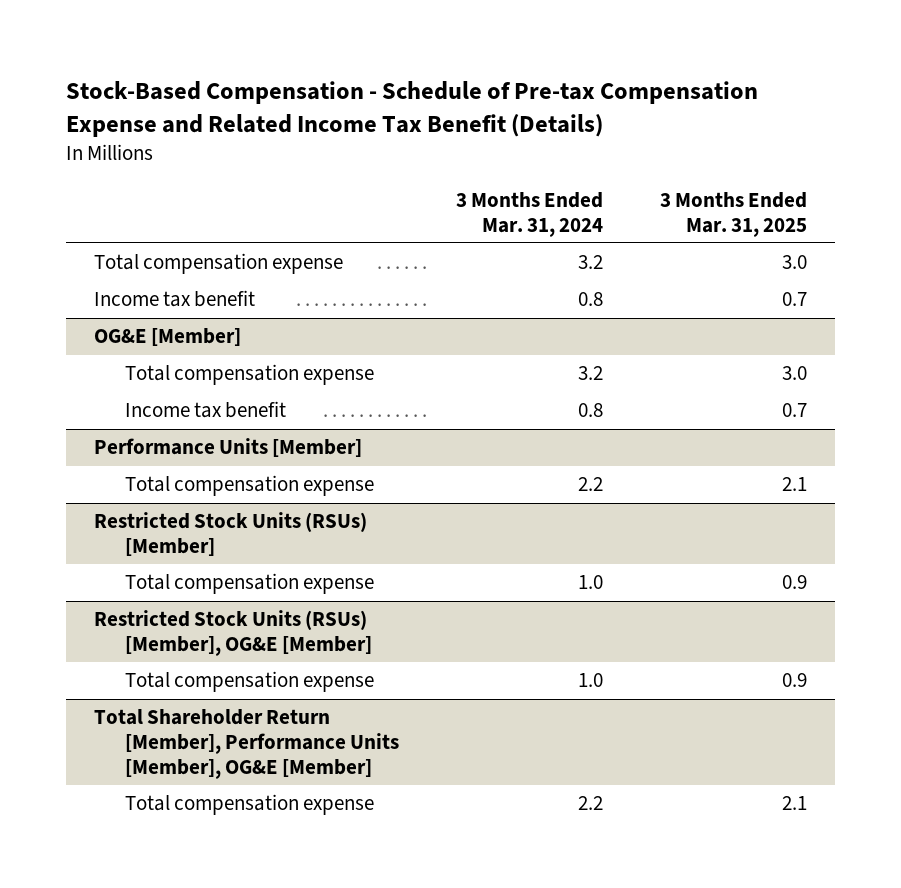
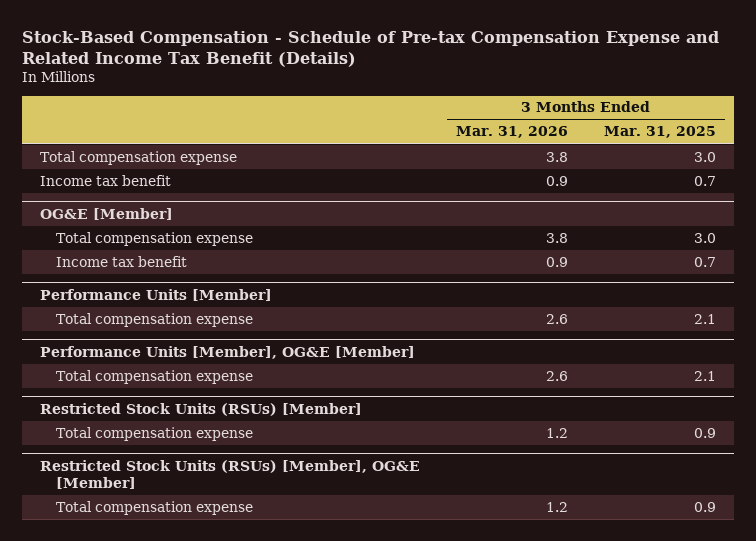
- | 3 Months Ended Mar. 31, 2024 | 3 Months Ended Mar. 31, 2025
+ | 3 Months Ended Mar. 31, 2026 | 3 Months Ended Mar. 31, 2025
+ Performance Units [Member], OG&E [Member]
+ Total compensation expense | 2.6 | 2.1
- Total Shareholder Return [Member], Performance Units [Member], OG&E [Member]
- Total compensation expense | 2.2 | 2.1

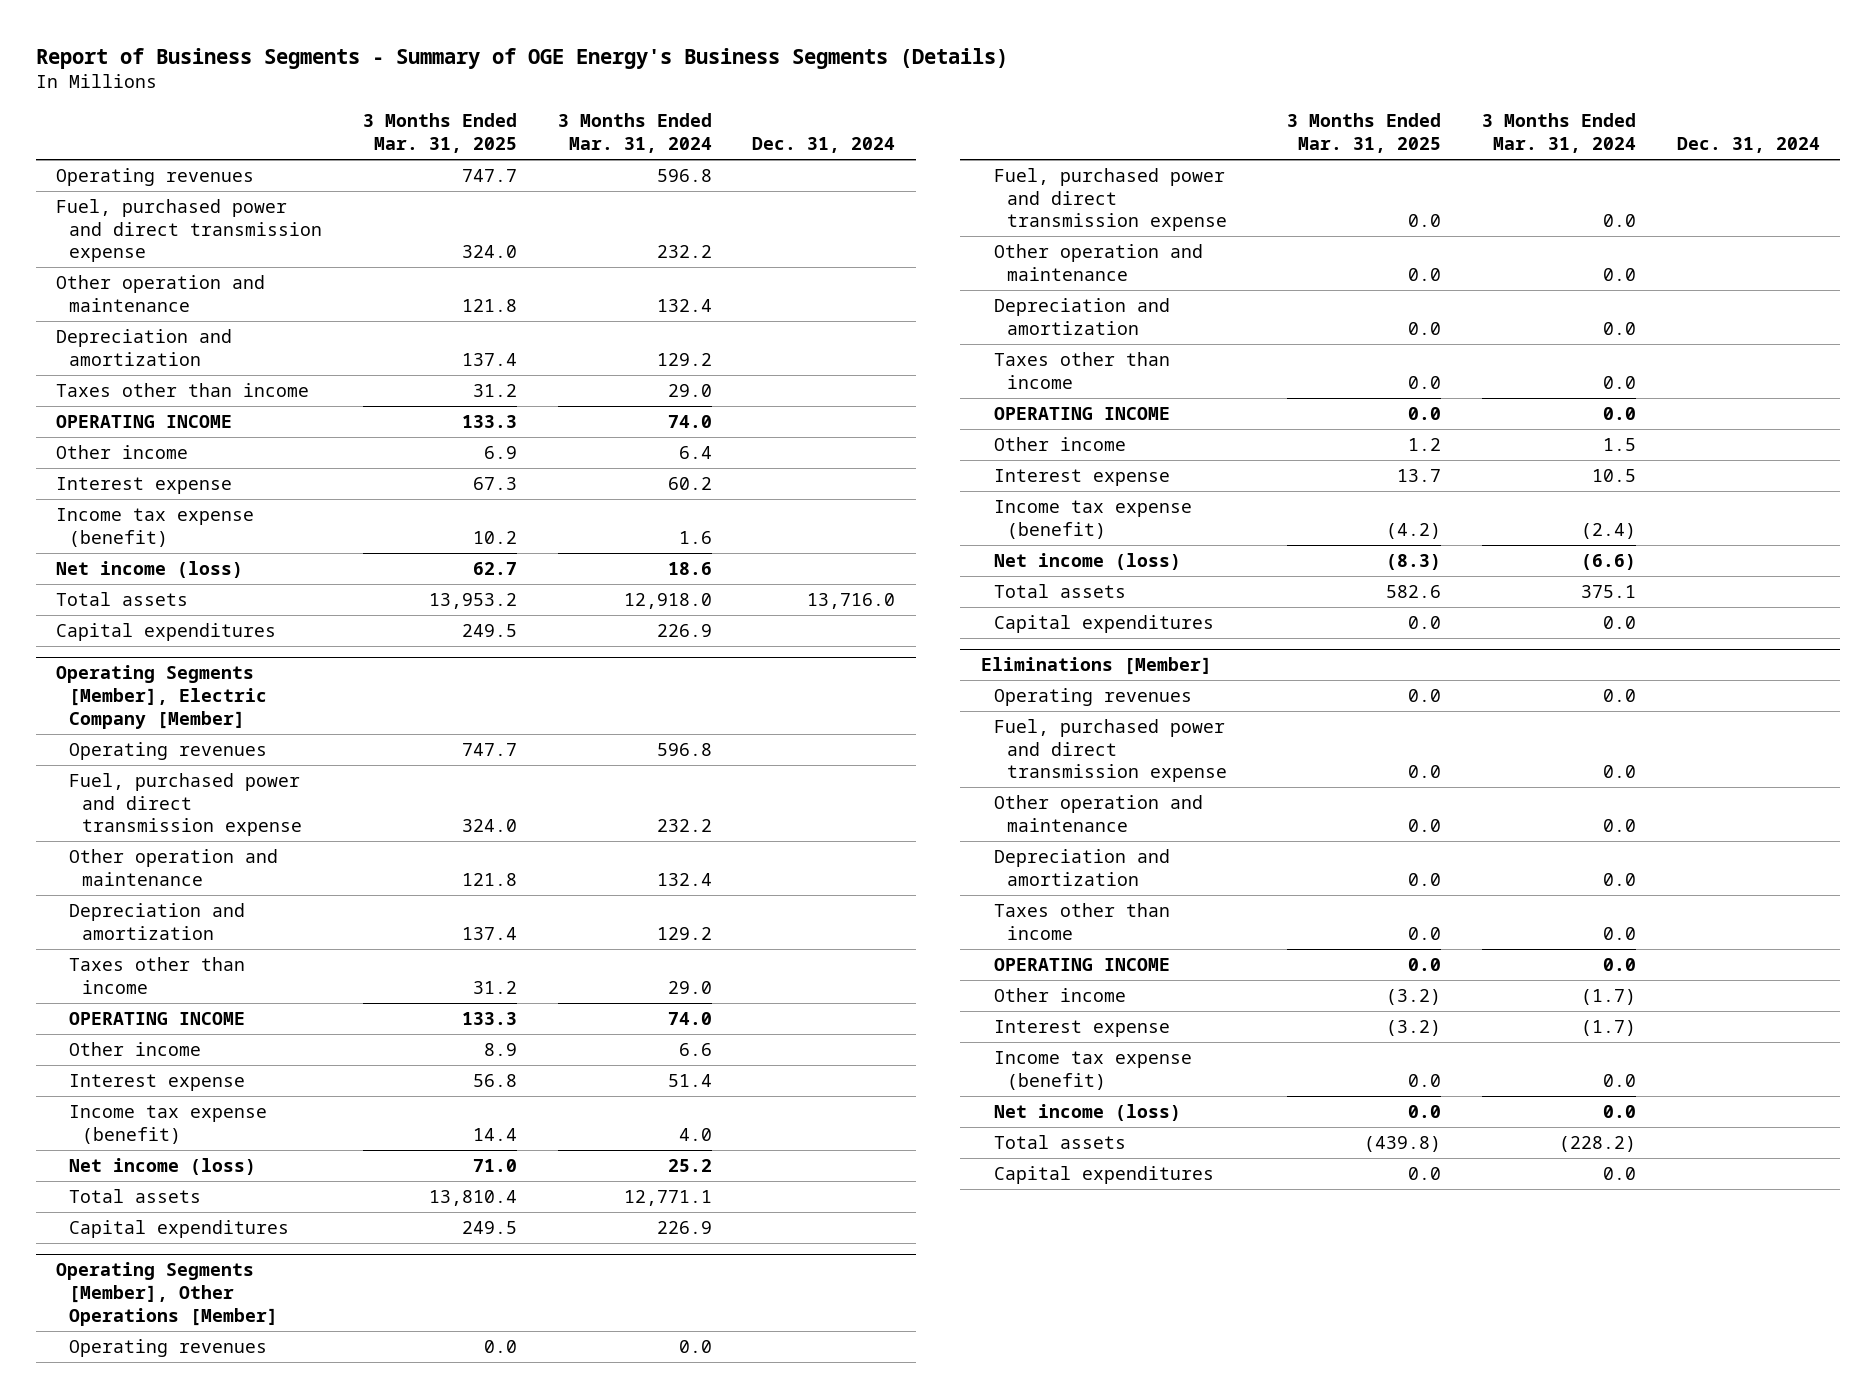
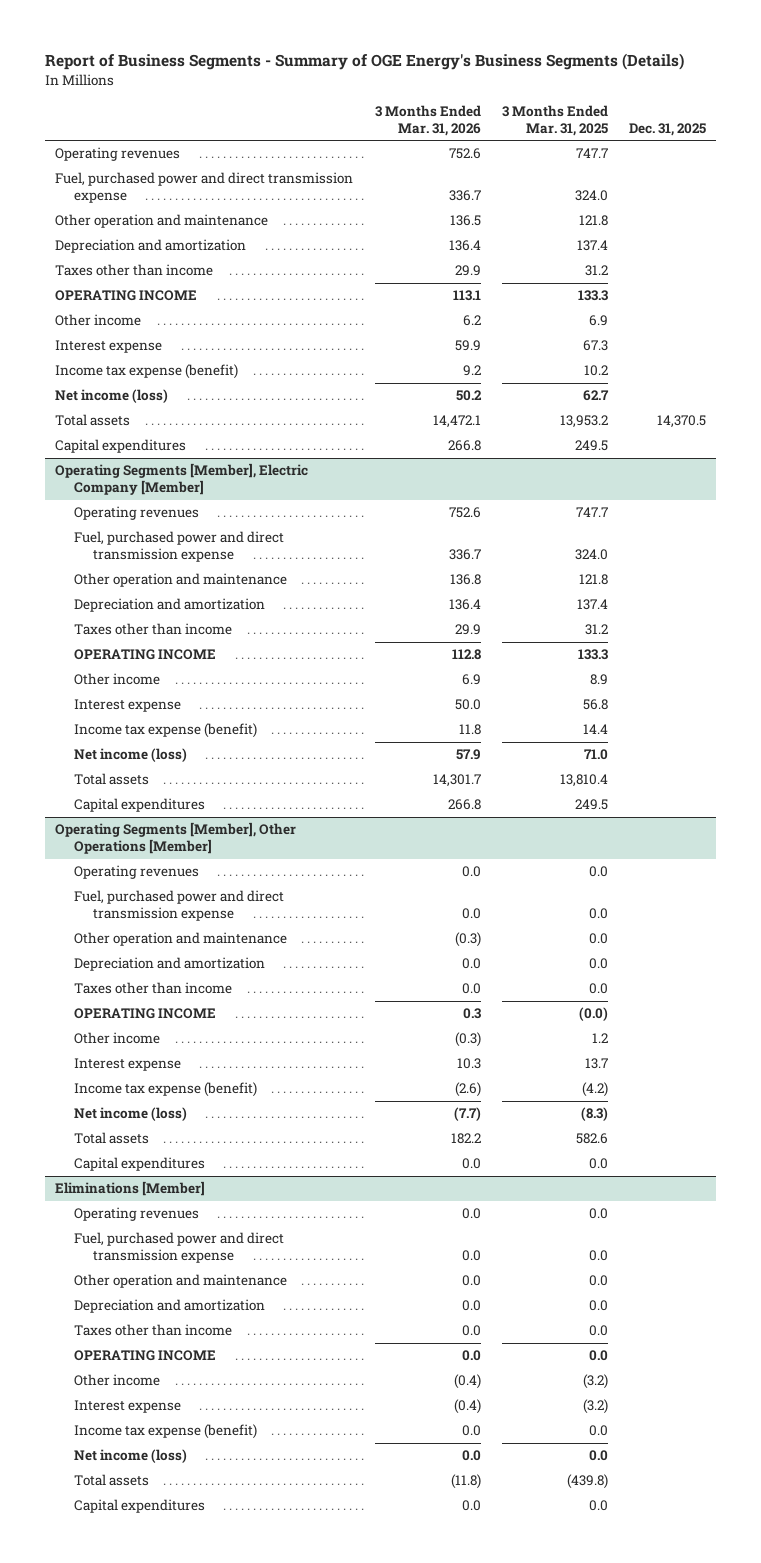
- | 3 Months Ended Mar. 31, 2025 | 3 Months Ended Mar. 31, 2024 | Dec. 31, 2024
+ | 3 Months Ended Mar. 31, 2026 | 3 Months Ended Mar. 31, 2025 | Dec. 31, 2025
@ Operating Segments [Member], Other Operations [Member]
- OPERATING INCOME | 0.0 | 0.0 |
+ OPERATING INCOME | 0.3 | (0.0) |

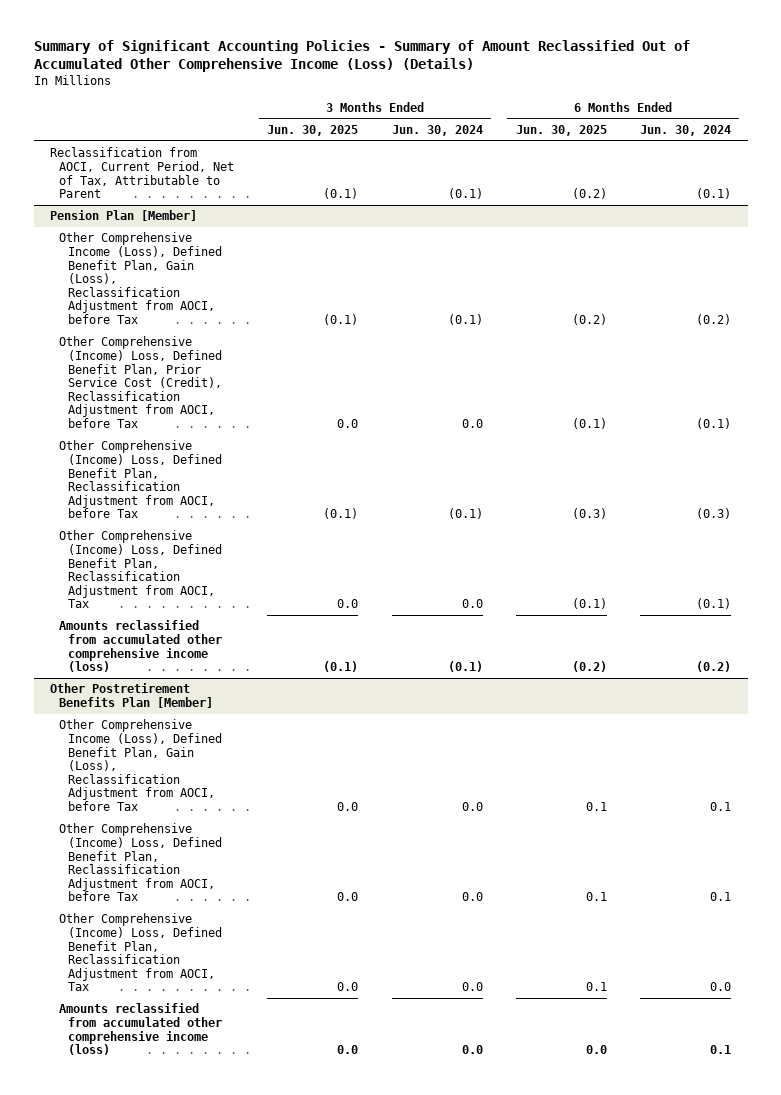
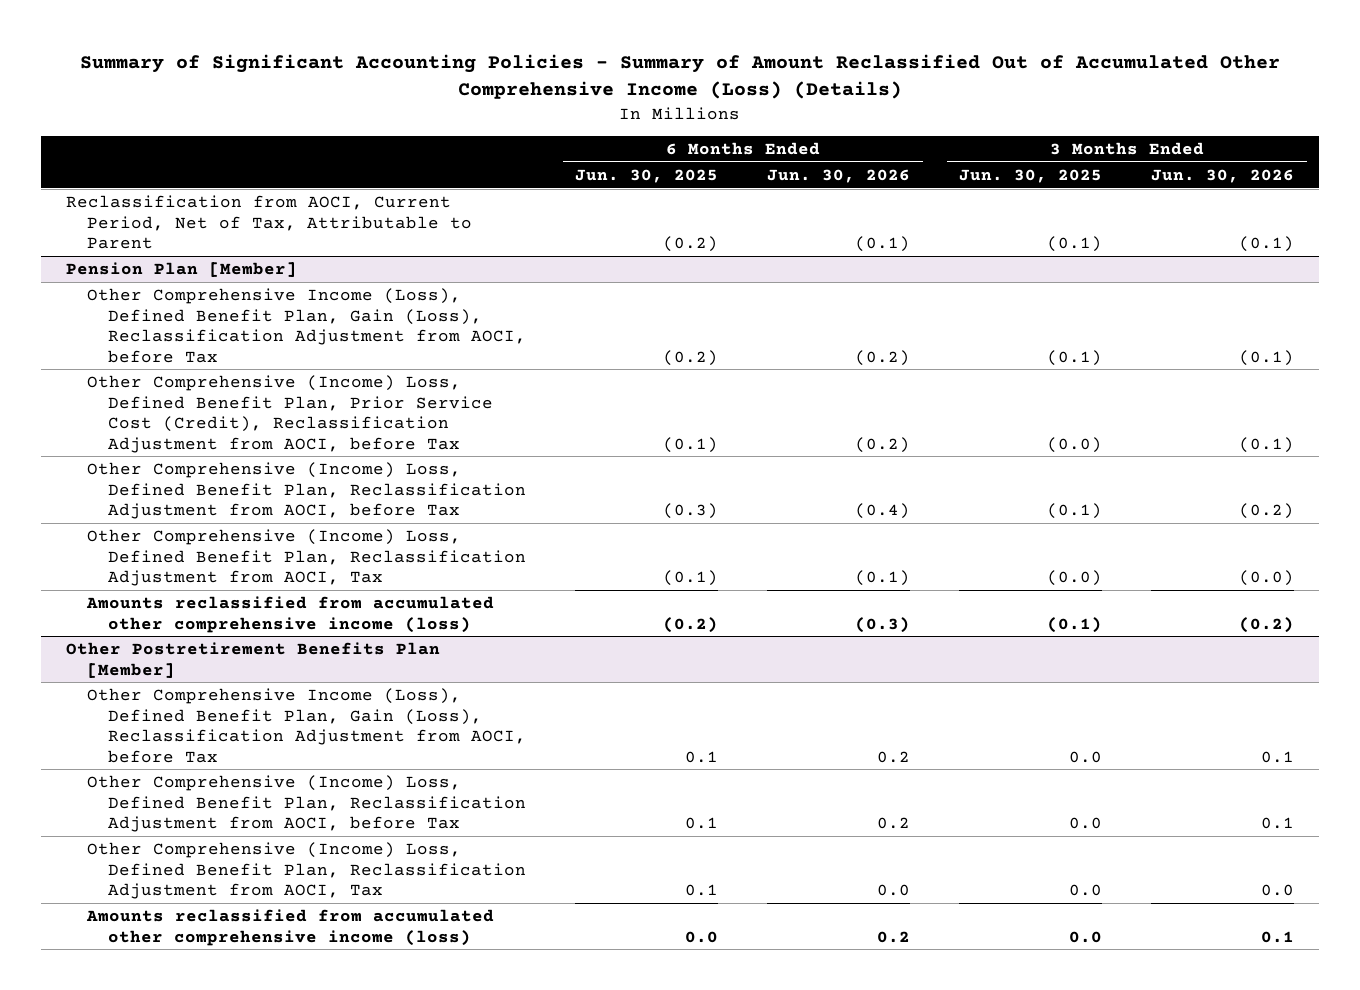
- | 3 Months Ended Jun. 30, 2025 | 3 Months Ended Jun. 30, 2024 | 6 Months Ended Jun. 30, 2025 | 6 Months Ended Jun. 30, 2024
+ | 6 Months Ended Jun. 30, 2025 | 6 Months Ended Jun. 30, 2026 | 3 Months Ended Jun. 30, 2025 | 3 Months Ended Jun. 30, 2026
@ Pension Plan [Member]
- Other Comprehensive (Income) Loss, Defined Benefit Plan, Prior Service Cost (Credit), Reclassification Adjustment from AOCI, before Tax | 0.0 | 0.0 | (0.1) | (0.1)
+ Other Comprehensive (Income) Loss, Defined Benefit Plan, Prior Service Cost (Credit), Reclassification Adjustment from AOCI, before Tax | (0.1) | (0.2) | (0.0) | (0.1)
- Other Comprehensive (Income) Loss, Defined Benefit Plan, Reclassification Adjustment from AOCI, Tax | 0.0 | 0.0 | (0.1) | (0.1)
+ Other Comprehensive (Income) Loss, Defined Benefit Plan, Reclassification Adjustment from AOCI, Tax | (0.1) | (0.1) | (0.0) | (0.0)

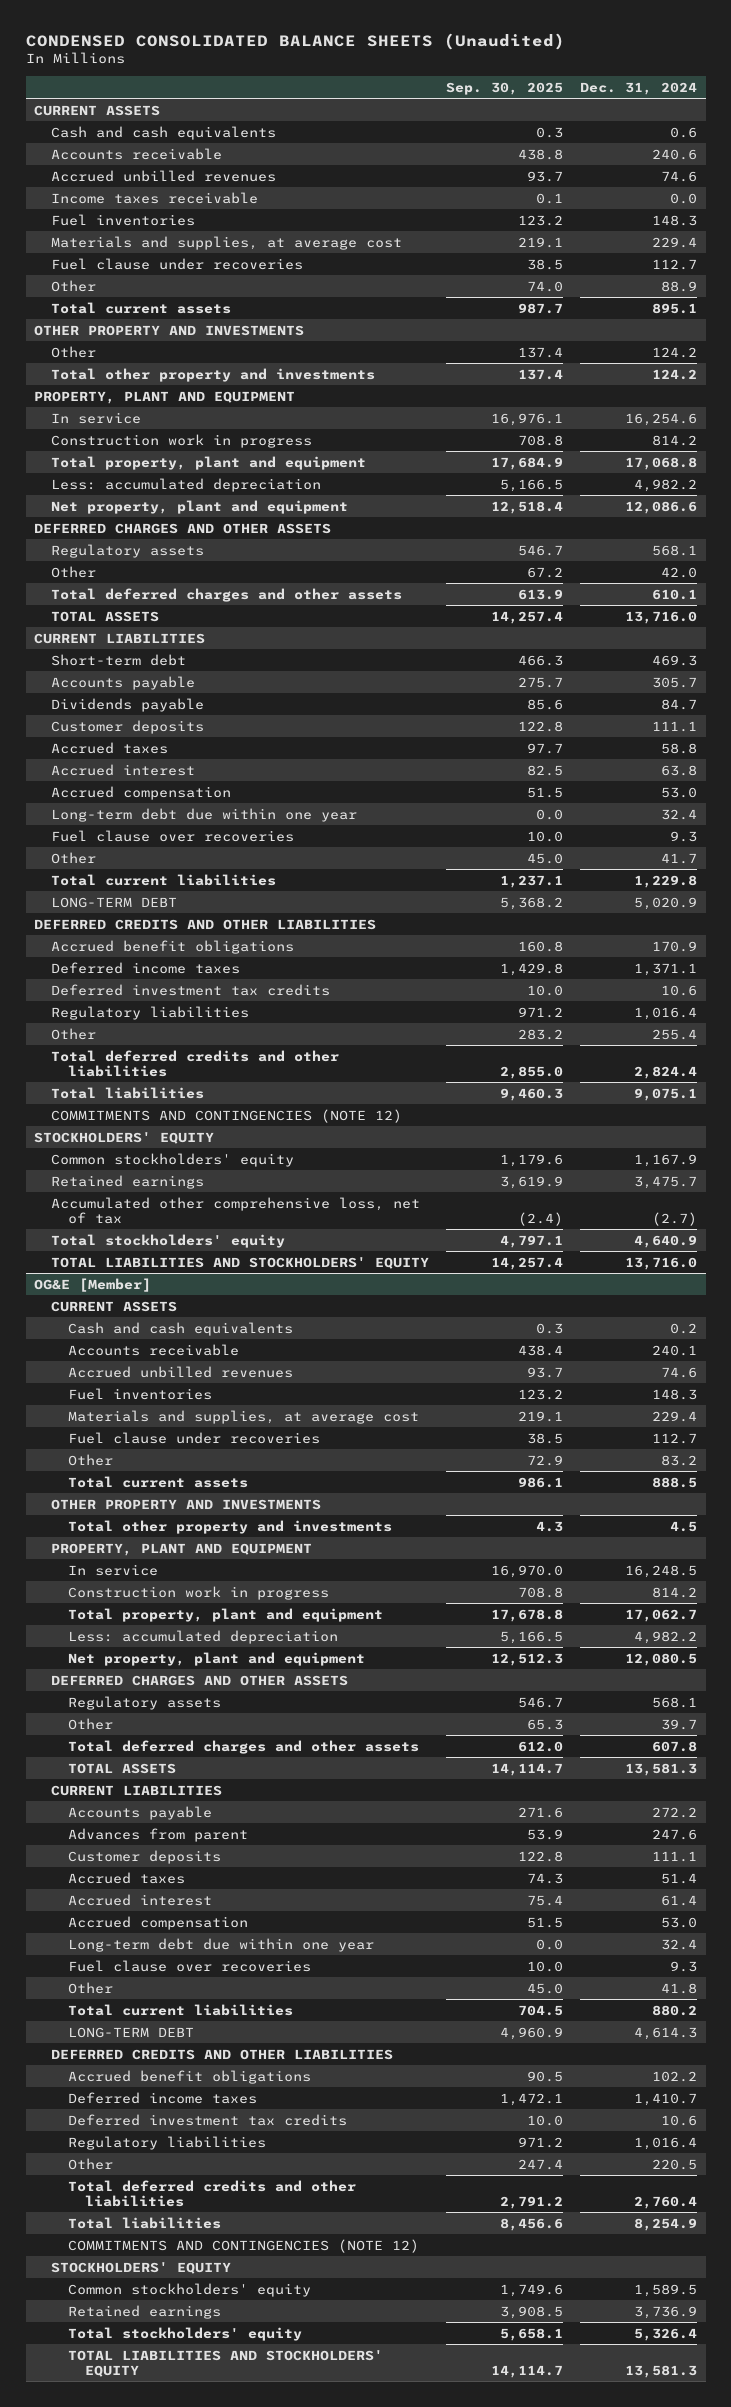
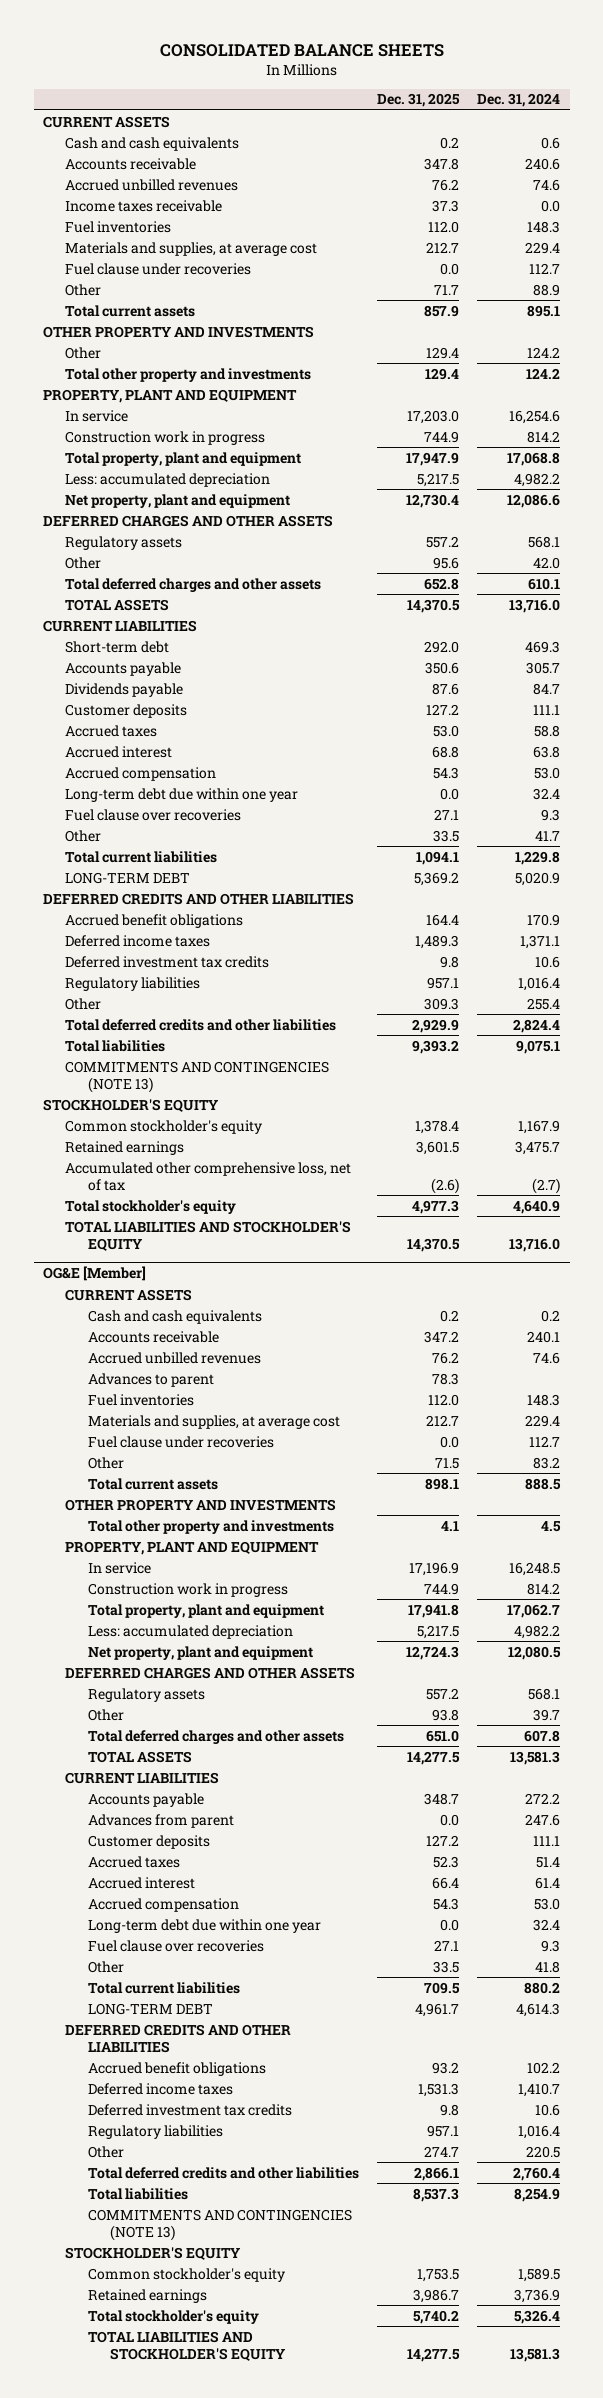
- CONDENSED CONSOLIDATED BALANCE SHEETS (Unaudited)
+ CONSOLIDATED BALANCE SHEETS
- | Sep. 30, 2025 | Dec. 31, 2024
+ | Dec. 31, 2025 | Dec. 31, 2024
- COMMITMENTS AND CONTINGENCIES (NOTE 12)
- STOCKHOLDERS' EQUITY
- Common stockholders' equity | 1,179.6 | 1,167.9
+ COMMITMENTS AND CONTINGENCIES (NOTE 13)
+ STOCKHOLDER'S EQUITY
+ Common stockholder's equity | 1,378.4 | 1,167.9
- Total stockholders' equity | 4,797.1 | 4,640.9
- TOTAL LIABILITIES AND STOCKHOLDERS' EQUITY | 14,257.4 | 13,716.0
+ Total stockholder's equity | 4,977.3 | 4,640.9
+ TOTAL LIABILITIES AND STOCKHOLDER'S EQUITY | 14,370.5 | 13,716.0
@ OG&E [Member]
+ Advances to parent | 78.3 |
- COMMITMENTS AND CONTINGENCIES (NOTE 12)
- STOCKHOLDERS' EQUITY
- Common stockholders' equity | 1,749.6 | 1,589.5
+ COMMITMENTS AND CONTINGENCIES (NOTE 13)
+ STOCKHOLDER'S EQUITY
+ Common stockholder's equity | 1,753.5 | 1,589.5
- Total stockholders' equity | 5,658.1 | 5,326.4
- TOTAL LIABILITIES AND STOCKHOLDERS' EQUITY | 14,114.7 | 13,581.3
+ Total stockholder's equity | 5,740.2 | 5,326.4
+ TOTAL LIABILITIES AND STOCKHOLDER'S EQUITY | 14,277.5 | 13,581.3

